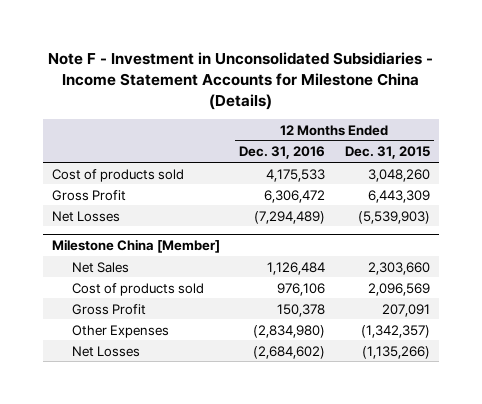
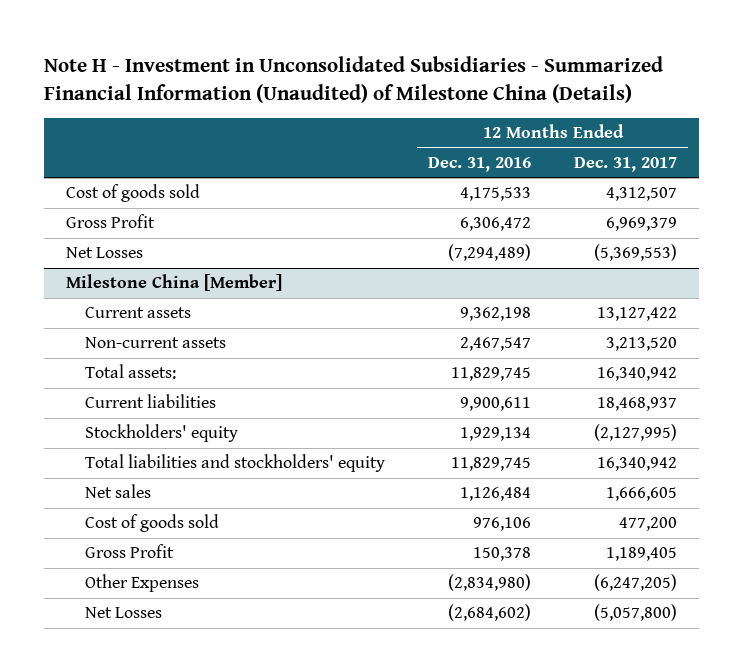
- Note F - Investment in Unconsolidated Subsidiaries - Income Statement Accounts for Milestone China (Details)
+ Note H - Investment in Unconsolidated Subsidiaries - Summarized Financial Information (Unaudited) of Milestone China (Details)
- | 12 Months Ended Dec. 31, 2016 | 12 Months Ended Dec. 31, 2015
+ | 12 Months Ended Dec. 31, 2016 | 12 Months Ended Dec. 31, 2017
- Cost of products sold | 4,175,533 | 3,048,260
+ Cost of goods sold | 4,175,533 | 4,312,507
@ Milestone China [Member]
- Net Sales | 1,126,484 | 2,303,660
- Cost of products sold | 976,106 | 2,096,569
+ Current assets | 9,362,198 | 13,127,422
+ Non-current assets | 2,467,547 | 3,213,520
+ Total assets: | 11,829,745 | 16,340,942
+ Current liabilities | 9,900,611 | 18,468,937
+ Stockholders' equity | 1,929,134 | (2,127,995)
+ Total liabilities and stockholders' equity | 11,829,745 | 16,340,942
+ Net sales | 1,126,484 | 1,666,605
+ Cost of goods sold | 976,106 | 477,200

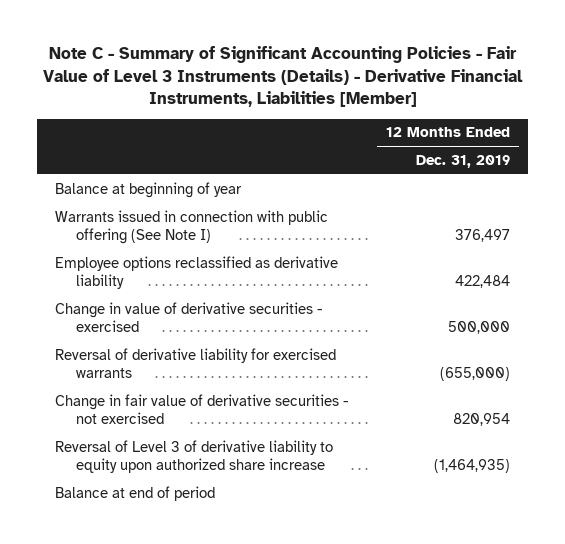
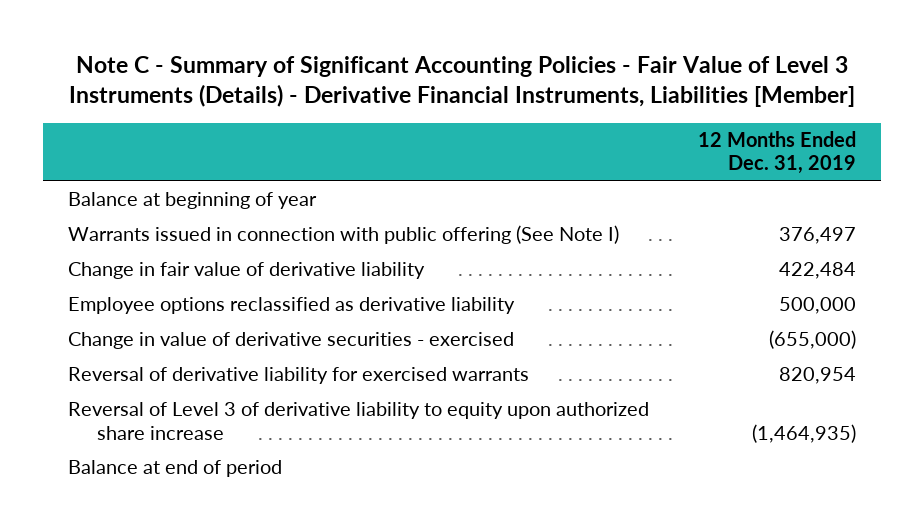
- Employee options reclassified as derivative liability | 422,484
- Change in value of derivative securities - exercised | 500,000
- Reversal of derivative liability for exercised warrants | (655,000)
- Change in fair value of derivative securities - not exercised | 820,954
+ Change in fair value of derivative liability | 422,484
+ Employee options reclassified as derivative liability | 500,000
+ Change in value of derivative securities - exercised | (655,000)
+ Reversal of derivative liability for exercised warrants | 820,954

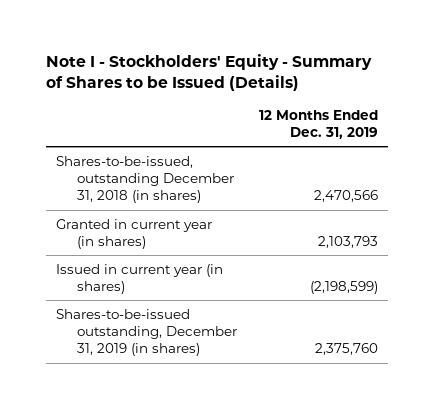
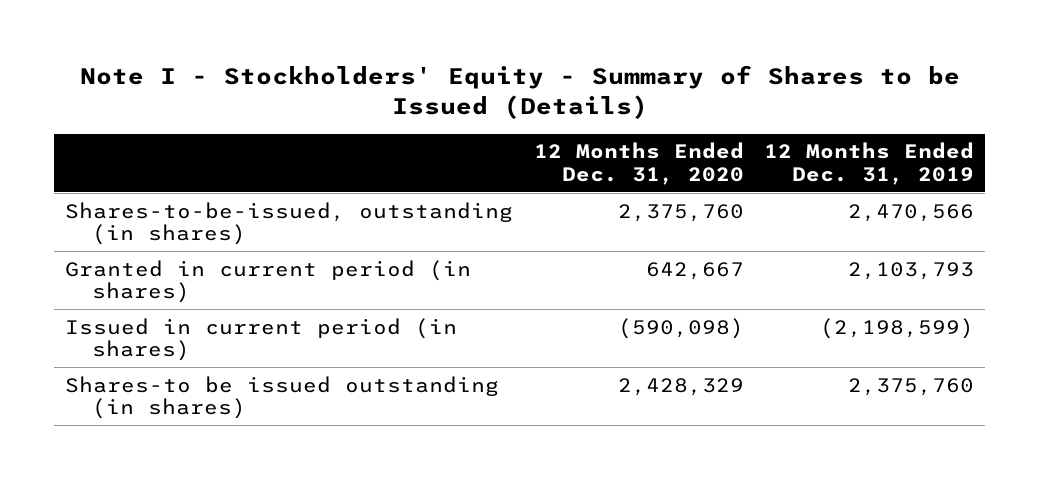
- | 12 Months Ended Dec. 31, 2019
+ | 12 Months Ended Dec. 31, 2020 | 12 Months Ended Dec. 31, 2019
- Shares-to-be-issued, outstanding December 31, 2018 (in shares) | 2,470,566
- Granted in current year (in shares) | 2,103,793
- Issued in current year (in shares) | (2,198,599)
- Shares-to-be-issued outstanding, December 31, 2019 (in shares) | 2,375,760
+ Shares-to-be-issued, outstanding (in shares) | 2,375,760 | 2,470,566
+ Granted in current period (in shares) | 642,667 | 2,103,793
+ Issued in current period (in shares) | (590,098) | (2,198,599)
+ Shares-to be issued outstanding (in shares) | 2,428,329 | 2,375,760

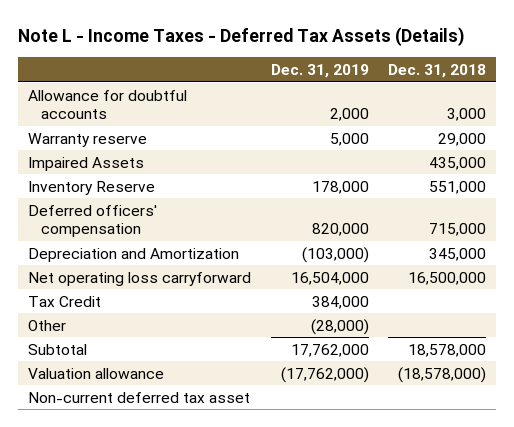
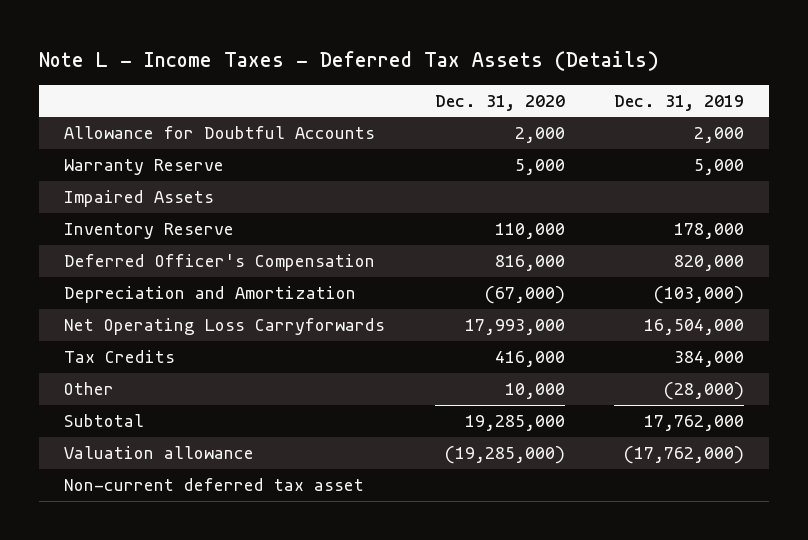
- | Dec. 31, 2019 | Dec. 31, 2018
+ | Dec. 31, 2020 | Dec. 31, 2019
- Allowance for doubtful accounts | 2,000 | 3,000
- Warranty reserve | 5,000 | 29,000
+ Allowance for Doubtful Accounts | 2,000 | 2,000
+ Warranty Reserve | 5,000 | 5,000
- Deferred officers' compensation | 820,000 | 715,000
+ Deferred Officer's Compensation | 816,000 | 820,000
- Net operating loss carryforward | 16,504,000 | 16,500,000
- Tax Credit | 384,000 |
+ Net Operating Loss Carryforwards | 17,993,000 | 16,504,000
+ Tax Credits | 416,000 | 384,000

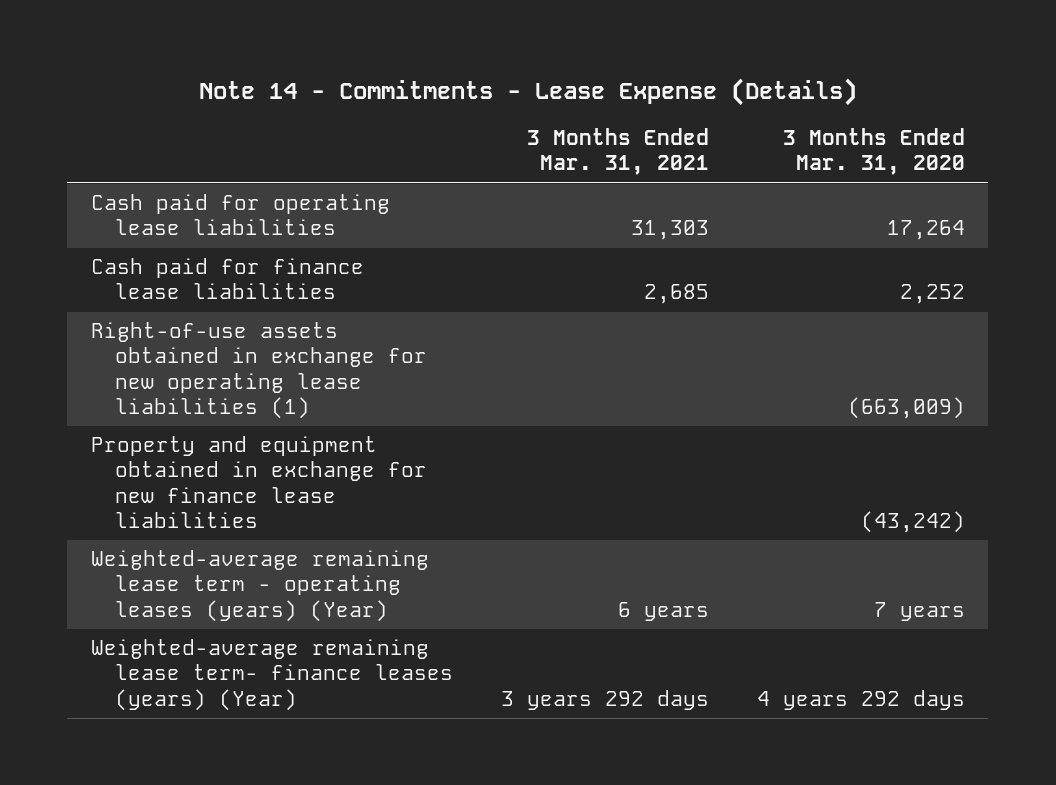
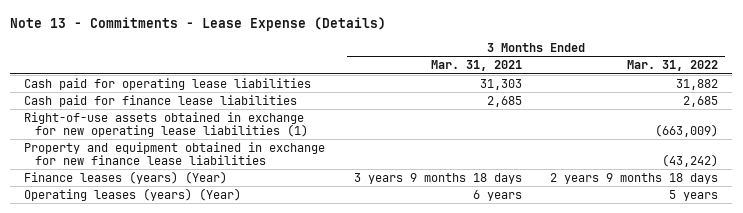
- Note 14 - Commitments - Lease Expense (Details)
+ Note 13 - Commitments - Lease Expense (Details)
- | 3 Months Ended Mar. 31, 2021 | 3 Months Ended Mar. 31, 2020
+ | 3 Months Ended Mar. 31, 2021 | 3 Months Ended Mar. 31, 2022
- Weighted-average remaining lease term - operating leases (years) (Year) | 6 years | 7 years
- Weighted-average remaining lease term- finance leases (years) (Year) | 3 years 292 days | 4 years 292 days
+ Finance leases (years) (Year) | 3 years 9 months 18 days | 2 years 9 months 18 days
+ Operating leases (years) (Year) | 6 years | 5 years

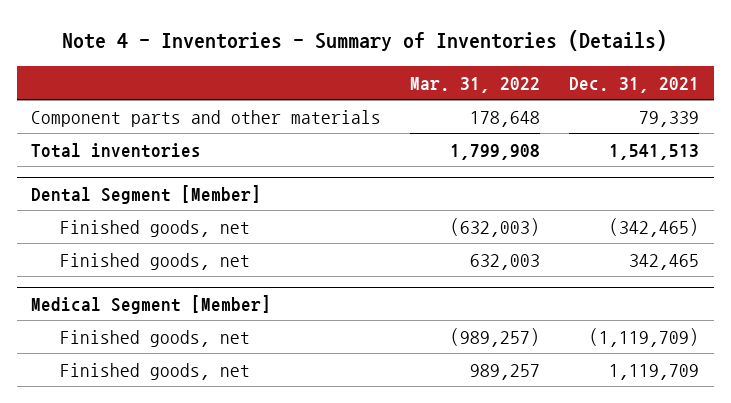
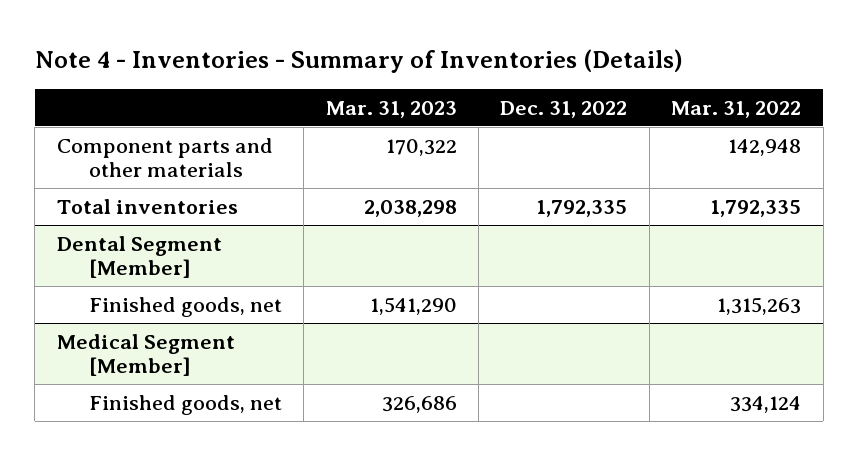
- | Mar. 31, 2022 | Dec. 31, 2021
+ | Mar. 31, 2023 | Dec. 31, 2022 | Mar. 31, 2022
- Component parts and other materials | 178,648 | 79,339
- Total inventories | 1,799,908 | 1,541,513
+ Component parts and other materials | 170,322 | | 142,948
+ Total inventories | 2,038,298 | 1,792,335 | 1,792,335
@ Dental Segment [Member]
- Finished goods, net | (632,003) | (342,465)
- Finished goods, net | 632,003 | 342,465
+ Finished goods, net | 1,541,290 | | 1,315,263
@ Medical Segment [Member]
- Finished goods, net | (989,257) | (1,119,709)
- Finished goods, net | 989,257 | 1,119,709
+ Finished goods, net | 326,686 | | 334,124

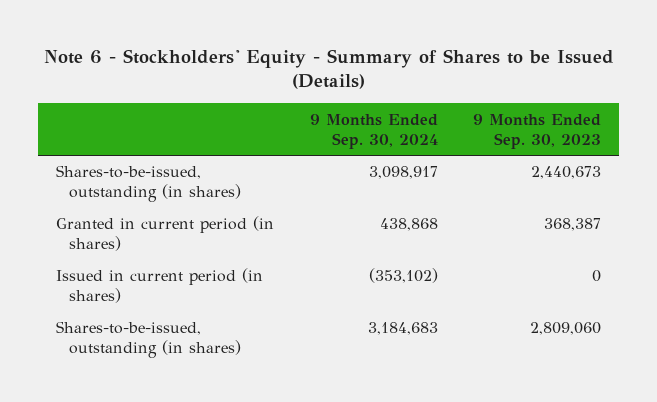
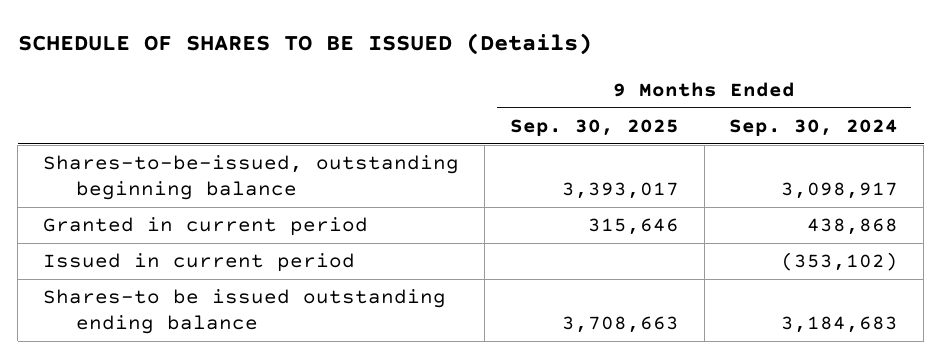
- Note 6 - Stockholders' Equity - Summary of Shares to be Issued (Details)
+ SCHEDULE OF SHARES TO BE ISSUED (Details)
- | 9 Months Ended Sep. 30, 2024 | 9 Months Ended Sep. 30, 2023
+ | 9 Months Ended Sep. 30, 2025 | 9 Months Ended Sep. 30, 2024
- Shares-to-be-issued, outstanding (in shares) | 3,098,917 | 2,440,673
- Granted in current period (in shares) | 438,868 | 368,387
- Issued in current period (in shares) | (353,102) | 0
- Shares-to-be-issued, outstanding (in shares) | 3,184,683 | 2,809,060
+ Shares-to-be-issued, outstanding beginning balance | 3,393,017 | 3,098,917
+ Granted in current period | 315,646 | 438,868
+ Issued in current period | | (353,102)
+ Shares-to be issued outstanding ending balance | 3,708,663 | 3,184,683

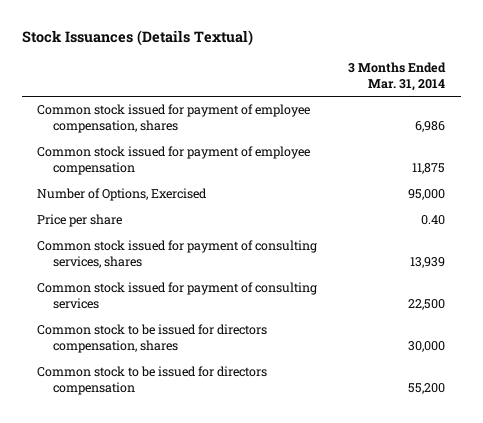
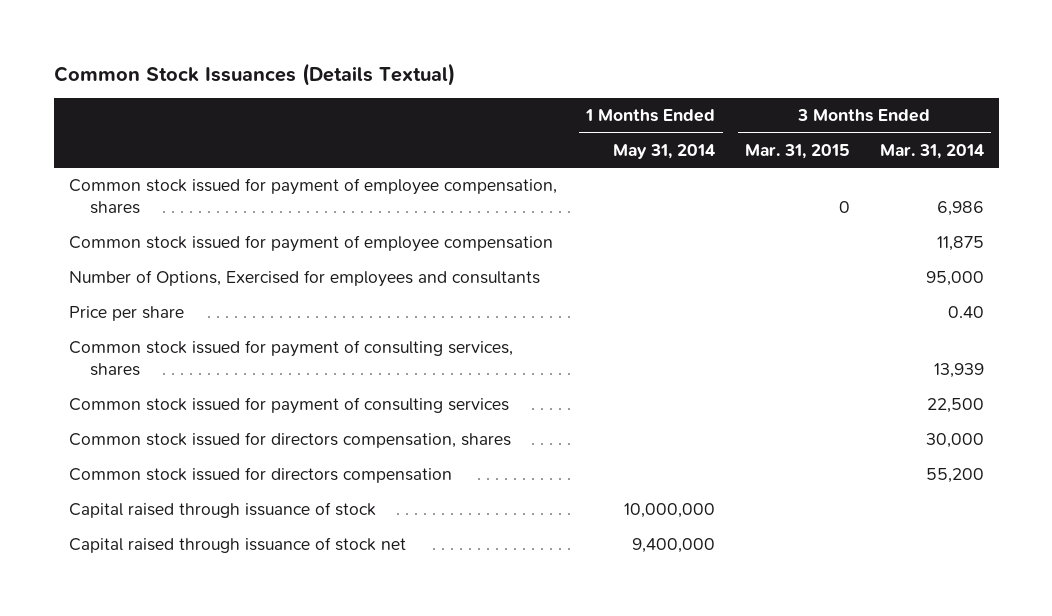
- Stock Issuances (Details Textual)
+ Common Stock Issuances (Details Textual)
- | 3 Months Ended Mar. 31, 2014
+ | 1 Months Ended May 31, 2014 | 3 Months Ended Mar. 31, 2015 | 3 Months Ended Mar. 31, 2014
- Number of Options, Exercised | 95,000
+ Number of Options, Exercised for employees and consultants | | | 95,000
- Common stock to be issued for directors compensation, shares | 30,000
- Common stock to be issued for directors compensation | 55,200
+ Common stock issued for directors compensation, shares | | | 30,000
+ Common stock issued for directors compensation | | | 55,200
+ Capital raised through issuance of stock | 10,000,000 | |
+ Capital raised through issuance of stock net | 9,400,000 | |

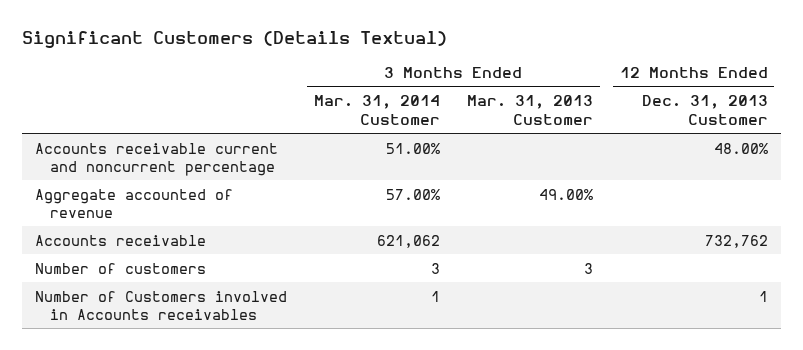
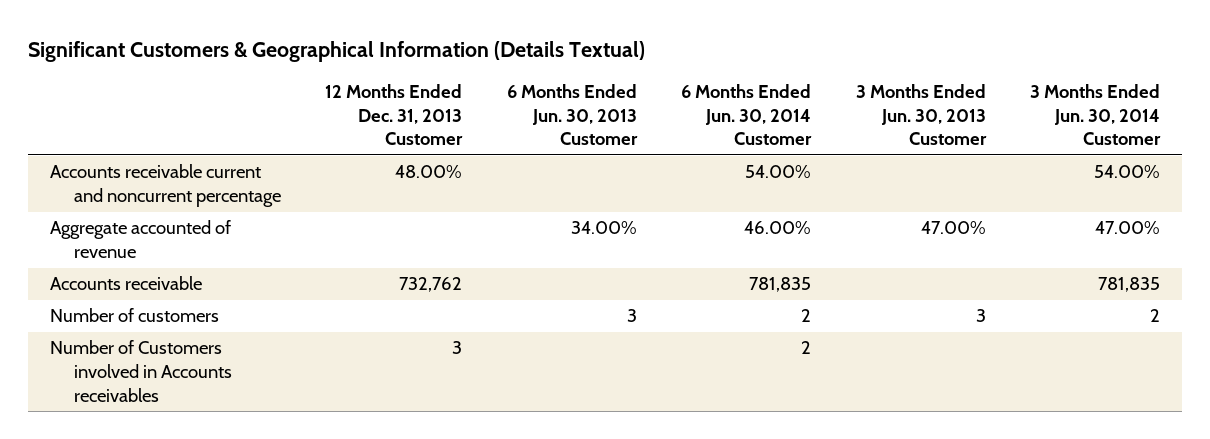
- Significant Customers (Details Textual)
+ Significant Customers & Geographical Information (Details Textual)
- | 3 Months Ended Mar. 31, 2014 Customer | 3 Months Ended Mar. 31, 2013 Customer | 12 Months Ended Dec. 31, 2013 Customer
+ | 12 Months Ended Dec. 31, 2013 Customer | 6 Months Ended Jun. 30, 2013 Customer | 6 Months Ended Jun. 30, 2014 Customer | 3 Months Ended Jun. 30, 2013 Customer | 3 Months Ended Jun. 30, 2014 Customer
- Number of Customers involved in Accounts receivables | 1 | | 1
+ Number of Customers involved in Accounts receivables | 3 | | 2 | |

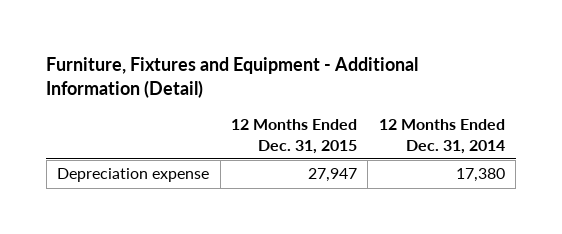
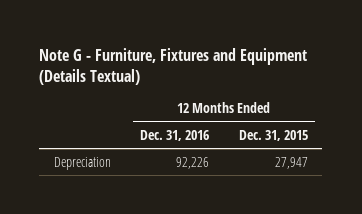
- Furniture, Fixtures and Equipment - Additional Information (Detail)
+ Note G - Furniture, Fixtures and Equipment (Details Textual)
- | 12 Months Ended Dec. 31, 2015 | 12 Months Ended Dec. 31, 2014
+ | 12 Months Ended Dec. 31, 2016 | 12 Months Ended Dec. 31, 2015
- Depreciation expense | 27,947 | 17,380
+ Depreciation | 92,226 | 27,947

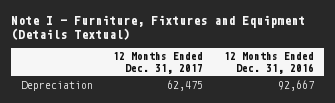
- Note G - Furniture, Fixtures and Equipment (Details Textual)
+ Note I - Furniture, Fixtures and Equipment (Details Textual)
- | 12 Months Ended Dec. 31, 2016 | 12 Months Ended Dec. 31, 2015
+ | 12 Months Ended Dec. 31, 2017 | 12 Months Ended Dec. 31, 2016
- Depreciation | 92,226 | 27,947
+ Depreciation | 62,475 | 92,667

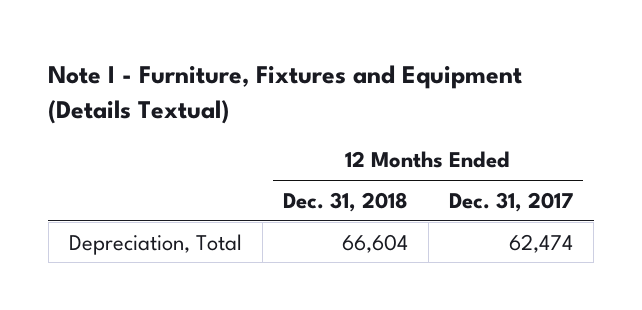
- | 12 Months Ended Dec. 31, 2017 | 12 Months Ended Dec. 31, 2016
+ | 12 Months Ended Dec. 31, 2018 | 12 Months Ended Dec. 31, 2017
- Depreciation | 62,475 | 92,667
+ Depreciation, Total | 66,604 | 62,474

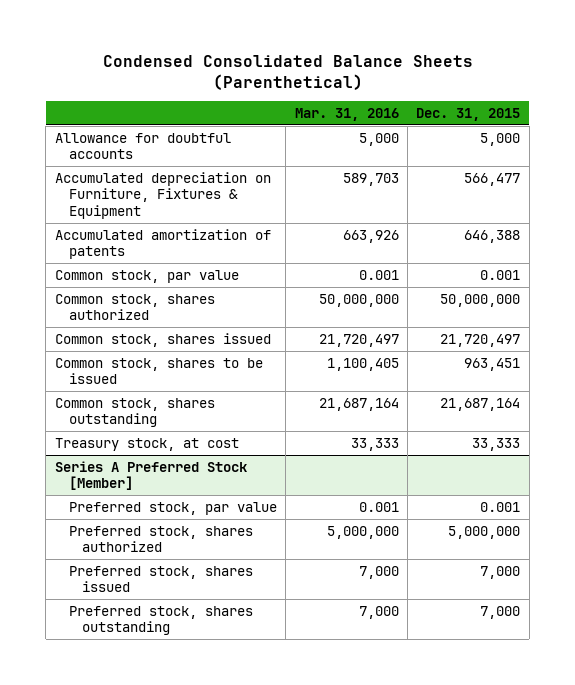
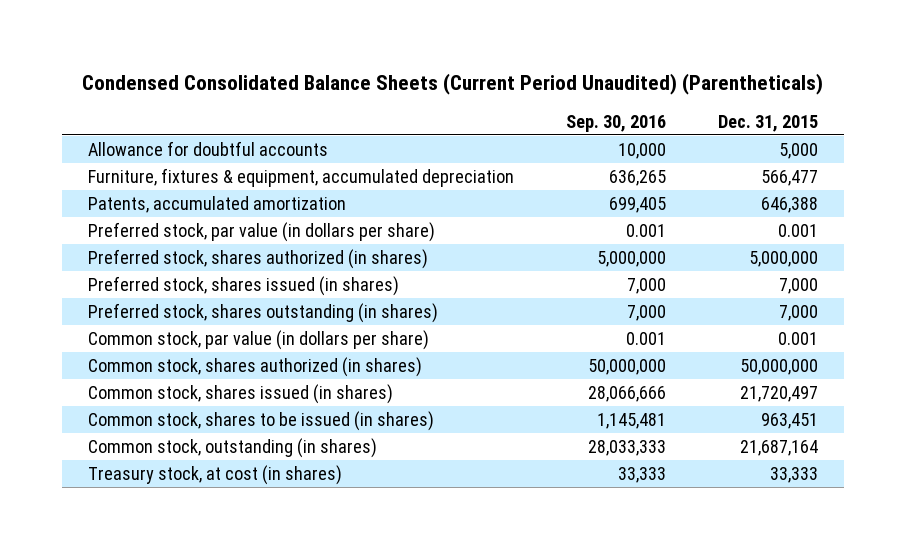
- Condensed Consolidated Balance Sheets (Parenthetical)
+ Condensed Consolidated Balance Sheets (Current Period Unaudited) (Parentheticals)
- | Mar. 31, 2016 | Dec. 31, 2015
+ | Sep. 30, 2016 | Dec. 31, 2015
- Accumulated depreciation on Furniture, Fixtures & Equipment | 589,703 | 566,477
- Accumulated amortization of patents | 663,926 | 646,388
- Common stock, par value | 0.001 | 0.001
- Common stock, shares authorized | 50,000,000 | 50,000,000
- Common stock, shares issued | 21,720,497 | 21,720,497
- Common stock, shares to be issued | 1,100,405 | 963,451
- Common stock, shares outstanding | 21,687,164 | 21,687,164
- Treasury stock, at cost | 33,333 | 33,333
- Series A Preferred Stock [Member]
- Preferred stock, par value | 0.001 | 0.001
- Preferred stock, shares authorized | 5,000,000 | 5,000,000
- Preferred stock, shares issued | 7,000 | 7,000
- Preferred stock, shares outstanding | 7,000 | 7,000
+ Furniture, fixtures & equipment, accumulated depreciation | 636,265 | 566,477
+ Patents, accumulated amortization | 699,405 | 646,388
+ Preferred stock, par value (in dollars per share) | 0.001 | 0.001
+ Preferred stock, shares authorized (in shares) | 5,000,000 | 5,000,000
+ Preferred stock, shares issued (in shares) | 7,000 | 7,000
+ Preferred stock, shares outstanding (in shares) | 7,000 | 7,000
+ Common stock, par value (in dollars per share) | 0.001 | 0.001
+ Common stock, shares authorized (in shares) | 50,000,000 | 50,000,000
+ Common stock, shares issued (in shares) | 28,066,666 | 21,720,497
+ Common stock, shares to be issued (in shares) | 1,145,481 | 963,451
+ Common stock, outstanding (in shares) | 28,033,333 | 21,687,164
+ Treasury stock, at cost (in shares) | 33,333 | 33,333

